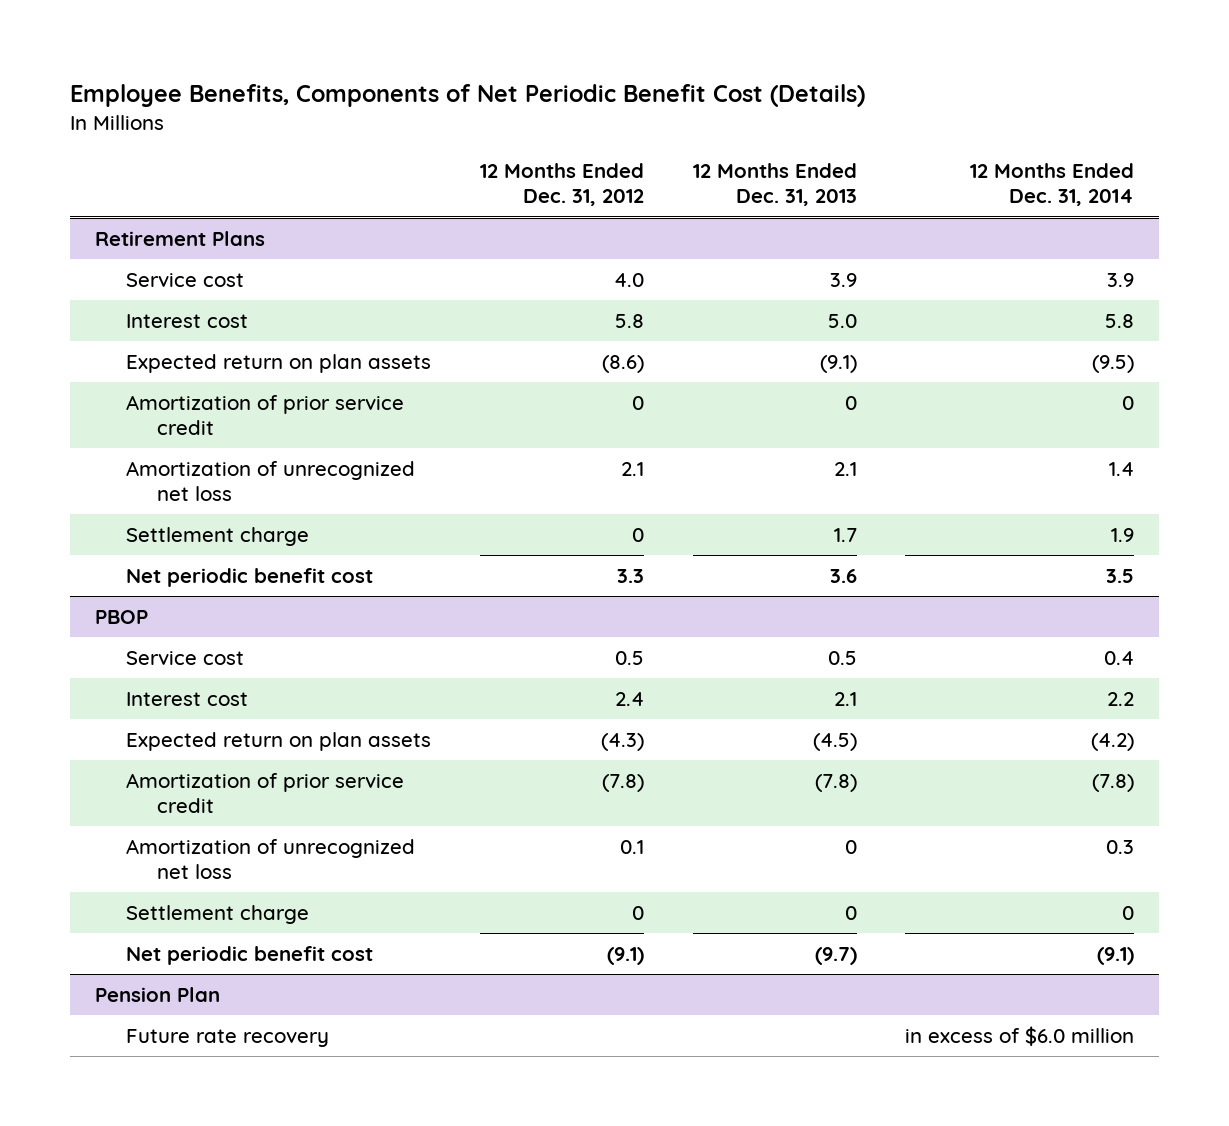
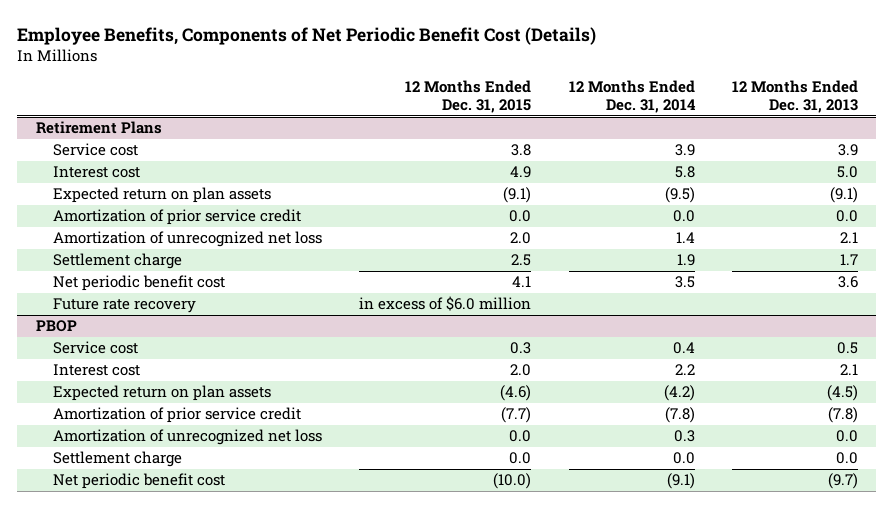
- | 12 Months Ended Dec. 31, 2012 | 12 Months Ended Dec. 31, 2013 | 12 Months Ended Dec. 31, 2014
+ | 12 Months Ended Dec. 31, 2015 | 12 Months Ended Dec. 31, 2014 | 12 Months Ended Dec. 31, 2013
@ Retirement Plans
- Amortization of prior service credit | 0 | 0 | 0
+ Amortization of prior service credit | 0.0 | 0.0 | 0.0
+ Future rate recovery | in excess of $6.0 million | |
@ PBOP
- Amortization of unrecognized net loss | 0.1 | 0 | 0.3
- Settlement charge | 0 | 0 | 0
+ Amortization of unrecognized net loss | 0.0 | 0.3 | 0.0
+ Settlement charge | 0.0 | 0.0 | 0.0
- Pension Plan
- Future rate recovery | | | in excess of $6.0 million

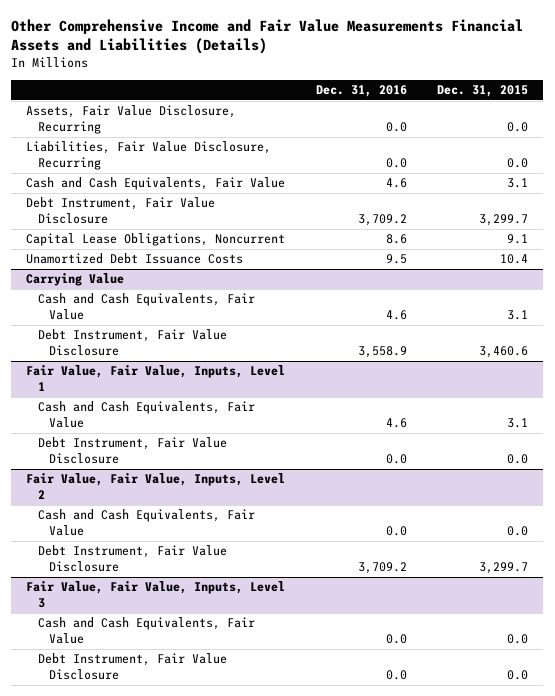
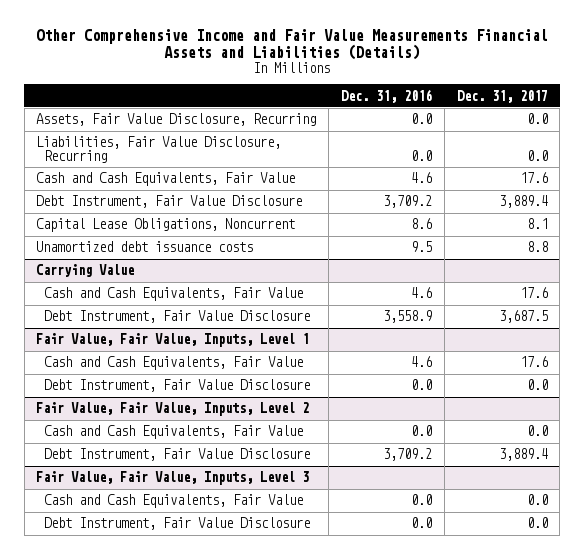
- | Dec. 31, 2016 | Dec. 31, 2015
+ | Dec. 31, 2016 | Dec. 31, 2017
- Unamortized Debt Issuance Costs | 9.5 | 10.4
+ Unamortized debt issuance costs | 9.5 | 8.8

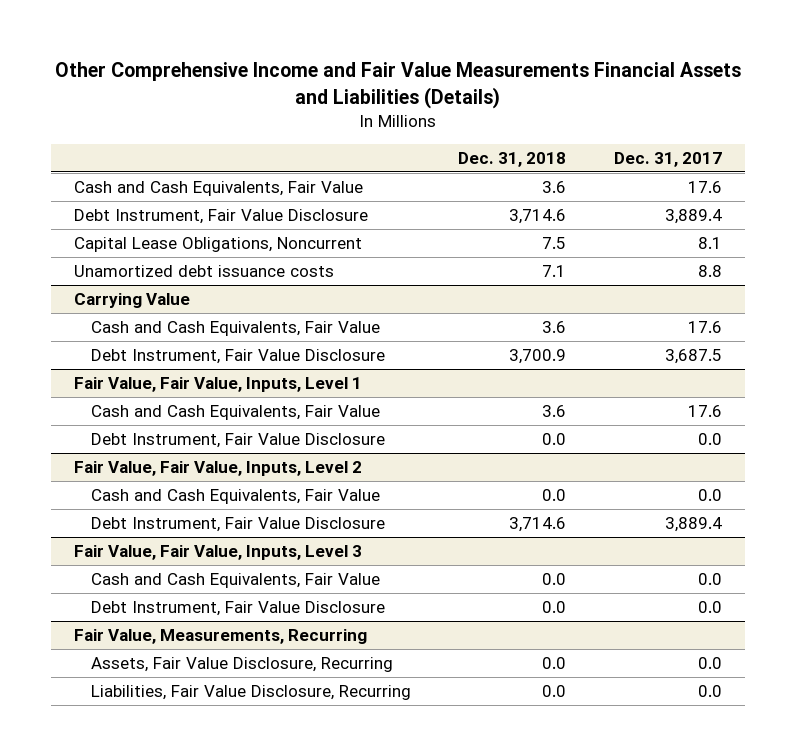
- | Dec. 31, 2016 | Dec. 31, 2017
+ | Dec. 31, 2018 | Dec. 31, 2017
- Assets, Fair Value Disclosure, Recurring | 0.0 | 0.0
- Liabilities, Fair Value Disclosure, Recurring | 0.0 | 0.0
+ Fair Value, Measurements, Recurring
+ Assets, Fair Value Disclosure, Recurring | 0.0 | 0.0
+ Liabilities, Fair Value Disclosure, Recurring | 0.0 | 0.0

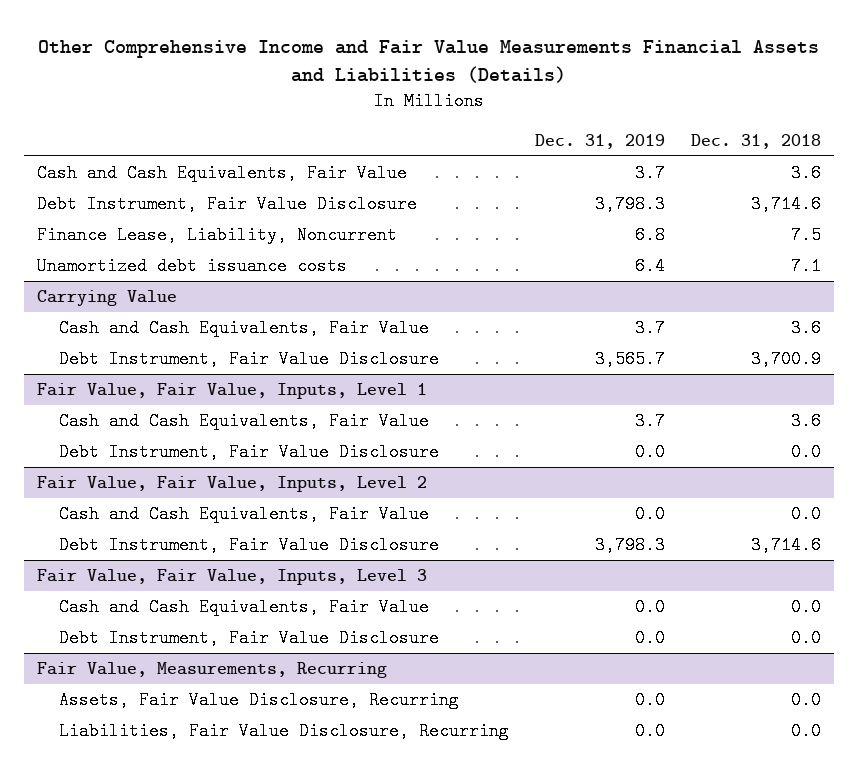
- | Dec. 31, 2018 | Dec. 31, 2017
+ | Dec. 31, 2019 | Dec. 31, 2018
- Capital Lease Obligations, Noncurrent | 7.5 | 8.1
+ Finance Lease, Liability, Noncurrent | 6.8 | 7.5

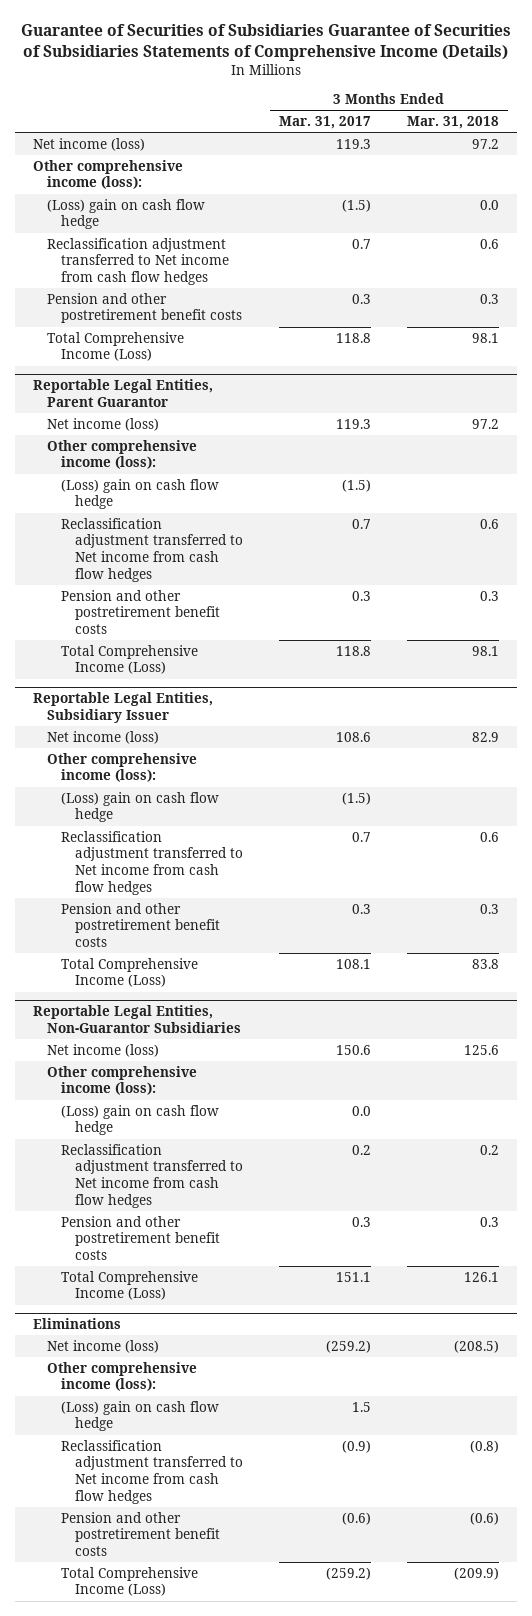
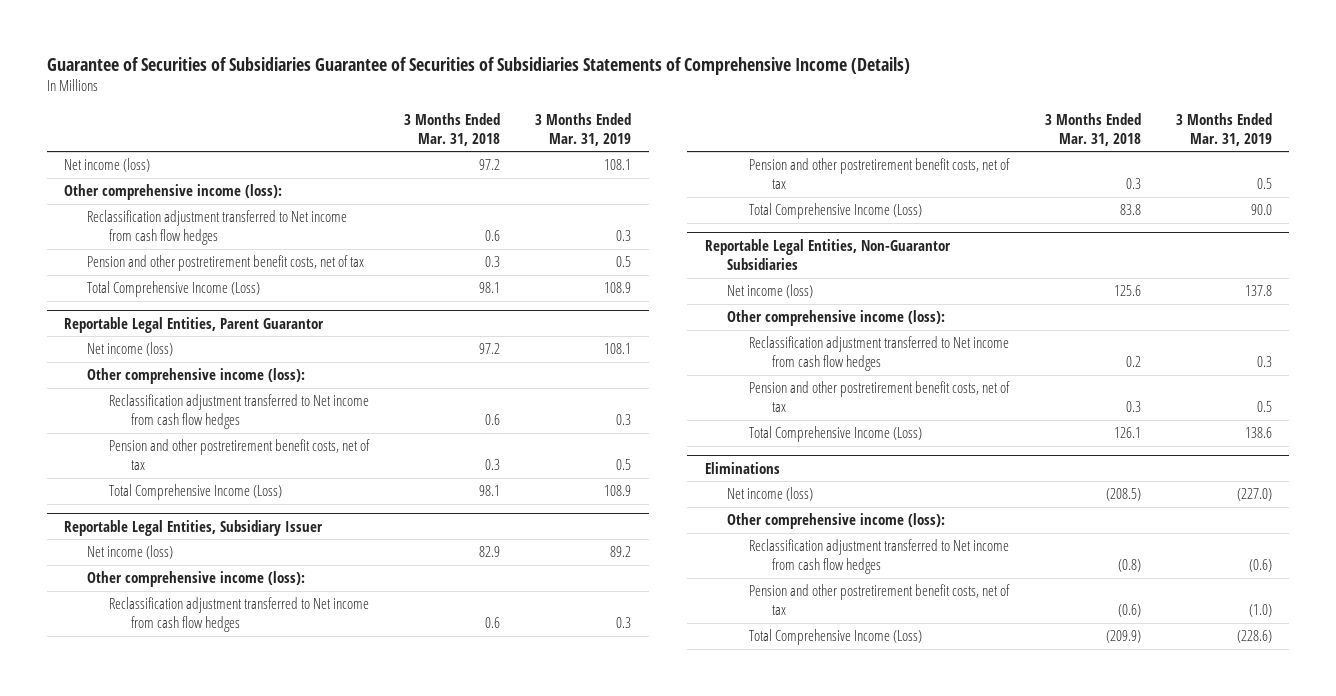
- | 3 Months Ended Mar. 31, 2017 | 3 Months Ended Mar. 31, 2018
+ | 3 Months Ended Mar. 31, 2018 | 3 Months Ended Mar. 31, 2019
- (Loss) gain on cash flow hedge | (1.5) | 0.0
- Pension and other postretirement benefit costs | 0.3 | 0.3
+ Pension and other postretirement benefit costs, net of tax | 0.3 | 0.5
@ Reportable Legal Entities, Parent Guarantor
- (Loss) gain on cash flow hedge | (1.5) |
- Pension and other postretirement benefit costs | 0.3 | 0.3
+ Pension and other postretirement benefit costs, net of tax | 0.3 | 0.5
@ Reportable Legal Entities, Subsidiary Issuer
- (Loss) gain on cash flow hedge | (1.5) |
- Pension and other postretirement benefit costs | 0.3 | 0.3
+ Pension and other postretirement benefit costs, net of tax | 0.3 | 0.5
@ Reportable Legal Entities, Non-Guarantor Subsidiaries
- (Loss) gain on cash flow hedge | 0.0 |
- Pension and other postretirement benefit costs | 0.3 | 0.3
+ Pension and other postretirement benefit costs, net of tax | 0.3 | 0.5
@ Eliminations
- (Loss) gain on cash flow hedge | 1.5 |
- Pension and other postretirement benefit costs | (0.6) | (0.6)
+ Pension and other postretirement benefit costs, net of tax | (0.6) | (1.0)

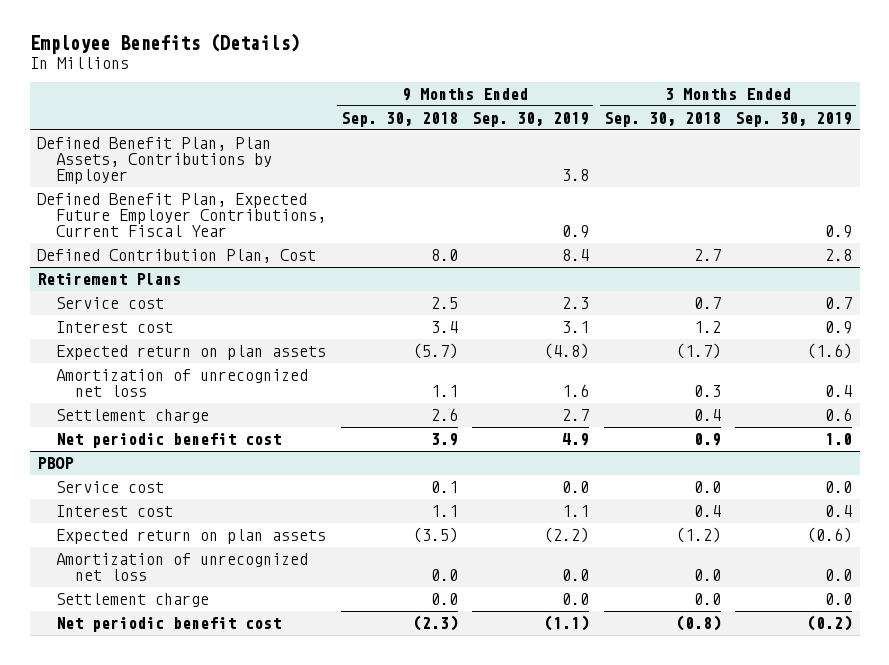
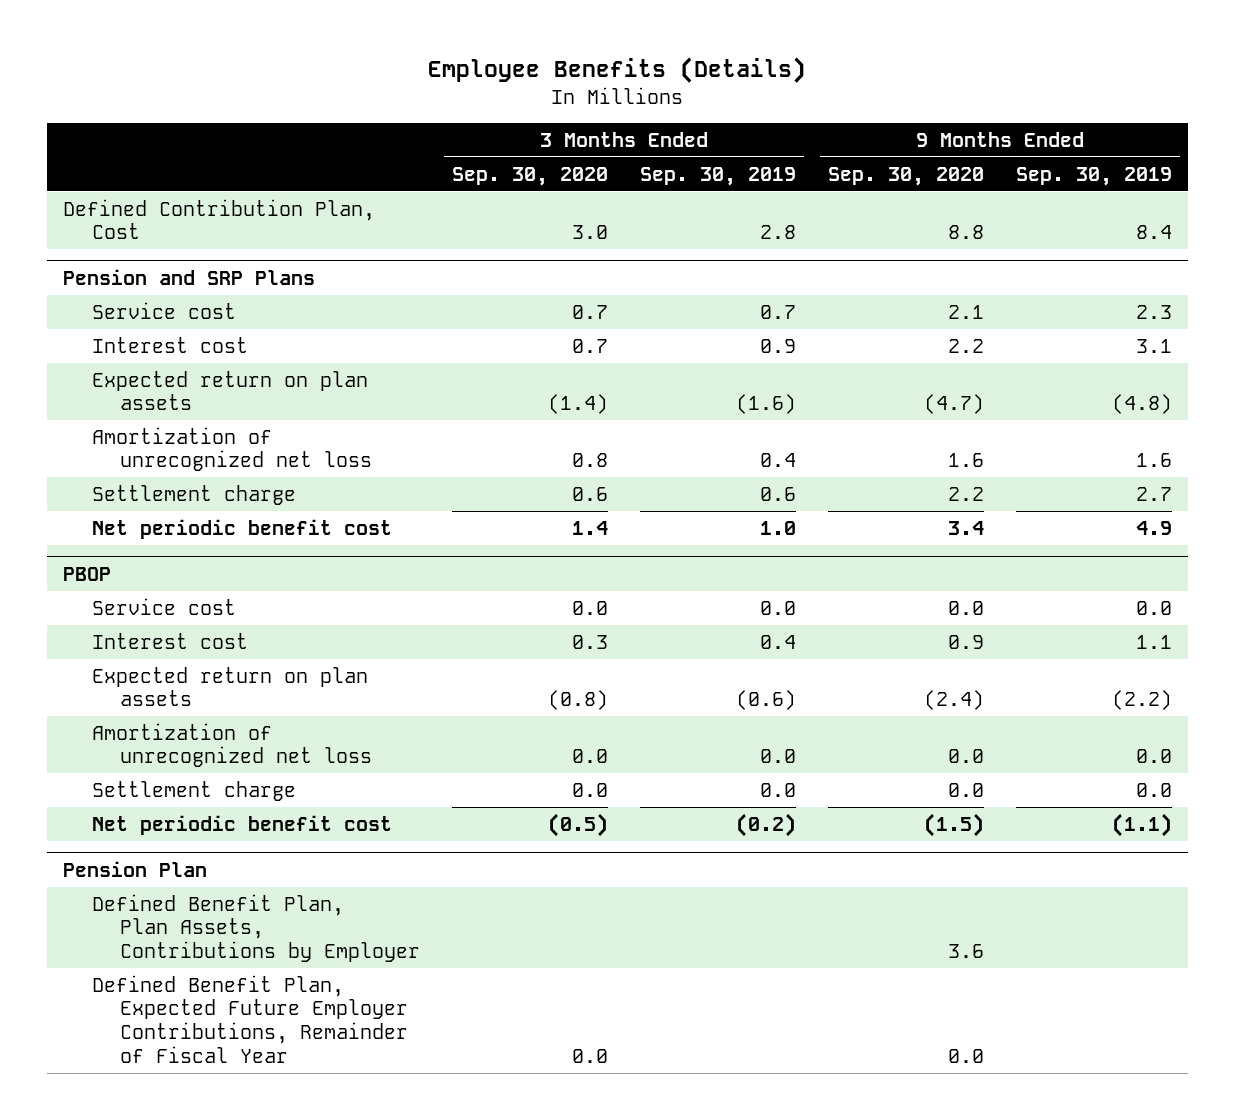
- | 9 Months Ended Sep. 30, 2018 | 9 Months Ended Sep. 30, 2019 | 3 Months Ended Sep. 30, 2018 | 3 Months Ended Sep. 30, 2019
+ | 3 Months Ended Sep. 30, 2020 | 3 Months Ended Sep. 30, 2019 | 9 Months Ended Sep. 30, 2020 | 9 Months Ended Sep. 30, 2019
- Defined Benefit Plan, Plan Assets, Contributions by Employer | | 3.8 | |
- Defined Benefit Plan, Expected Future Employer Contributions, Current Fiscal Year | | 0.9 | | 0.9
- Retirement Plans
+ Pension and SRP Plans
+ Pension Plan
+ Defined Benefit Plan, Plan Assets, Contributions by Employer | | | 3.6 |
+ Defined Benefit Plan, Expected Future Employer Contributions, Remainder of Fiscal Year | 0.0 | | 0.0 |

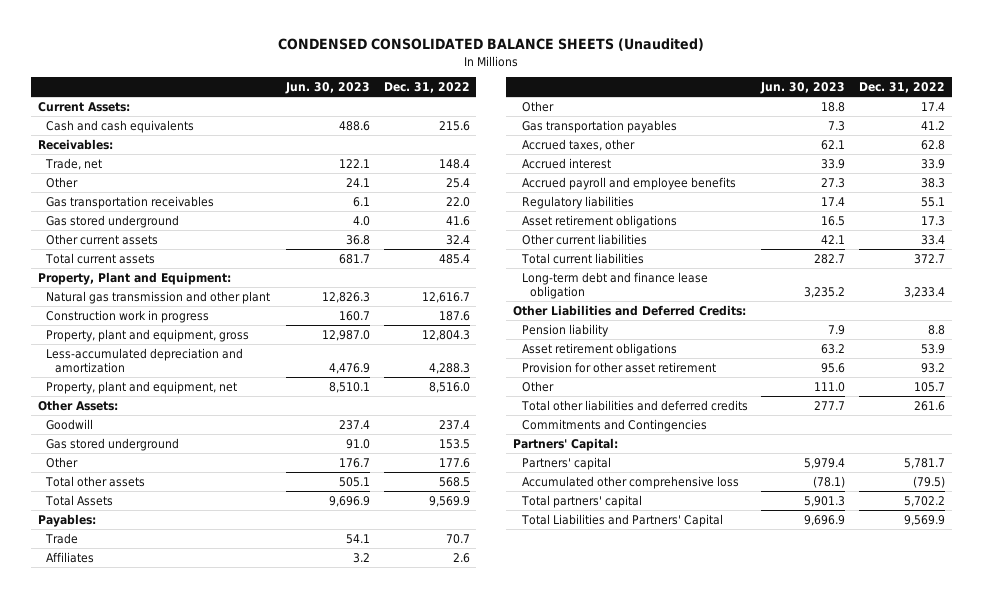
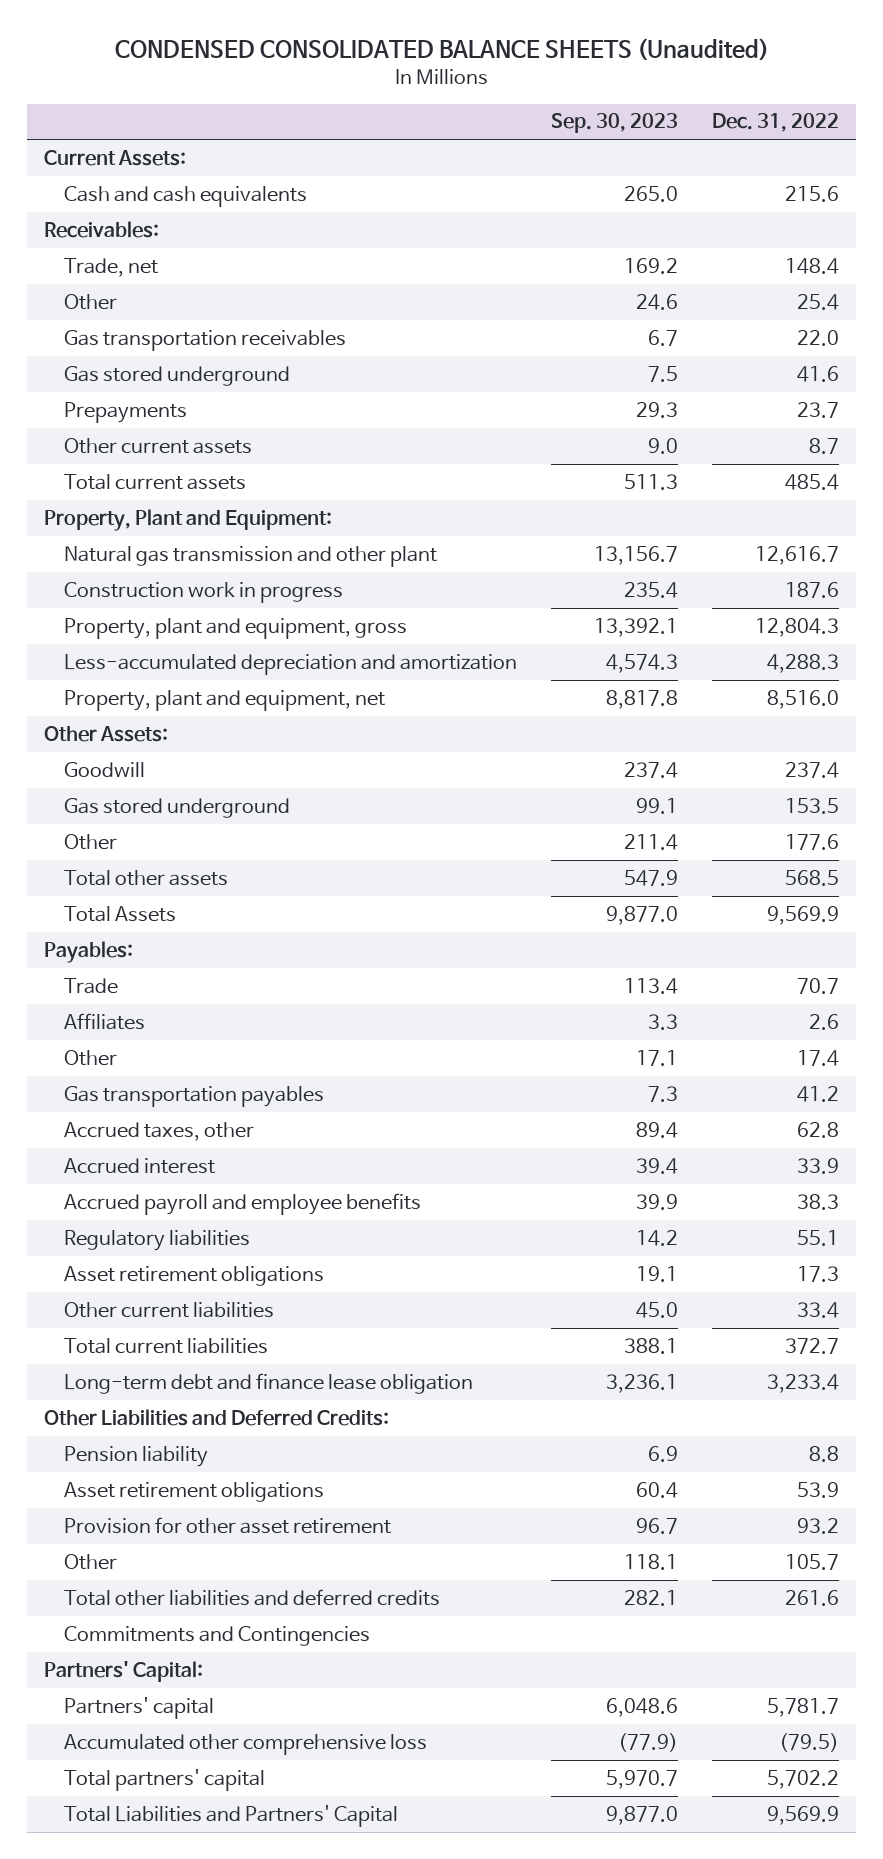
- | Jun. 30, 2023 | Dec. 31, 2022
+ | Sep. 30, 2023 | Dec. 31, 2022
- Other current assets | 36.8 | 32.4
+ Prepayments | 29.3 | 23.7
+ Other current assets | 9.0 | 8.7

